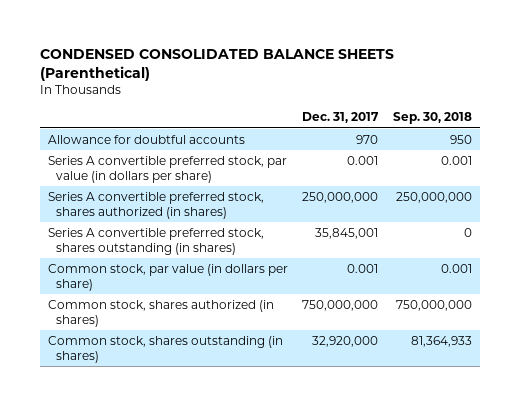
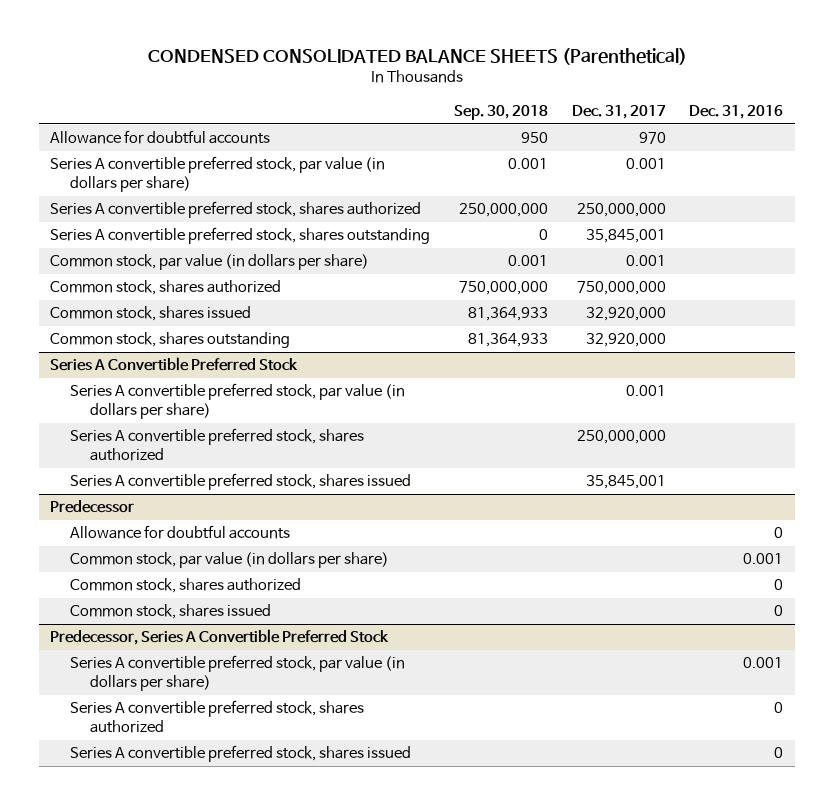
- | Dec. 31, 2017 | Sep. 30, 2018
+ | Sep. 30, 2018 | Dec. 31, 2017 | Dec. 31, 2016
- Series A convertible preferred stock, shares authorized (in shares) | 250,000,000 | 250,000,000
- Series A convertible preferred stock, shares outstanding (in shares) | 35,845,001 | 0
+ Series A convertible preferred stock, shares authorized | 250,000,000 | 250,000,000 |
+ Series A convertible preferred stock, shares outstanding | 0 | 35,845,001 |
- Common stock, shares authorized (in shares) | 750,000,000 | 750,000,000
- Common stock, shares outstanding (in shares) | 32,920,000 | 81,364,933
+ Common stock, shares authorized | 750,000,000 | 750,000,000 |
+ Common stock, shares issued | 81,364,933 | 32,920,000 |
+ Common stock, shares outstanding | 81,364,933 | 32,920,000 |
+ Series A Convertible Preferred Stock
+ Series A convertible preferred stock, par value (in dollars per share) | | 0.001 |
+ Series A convertible preferred stock, shares authorized | | 250,000,000 |
+ Series A convertible preferred stock, shares issued | | 35,845,001 |
+ Predecessor
+ Allowance for doubtful accounts | | | 0
+ Common stock, par value (in dollars per share) | | | 0.001
+ Common stock, shares authorized | | | 0
+ Common stock, shares issued | | | 0
+ Predecessor, Series A Convertible Preferred Stock
+ Series A convertible preferred stock, par value (in dollars per share) | | | 0.001
+ Series A convertible preferred stock, shares authorized | | | 0
+ Series A convertible preferred stock, shares issued | | | 0

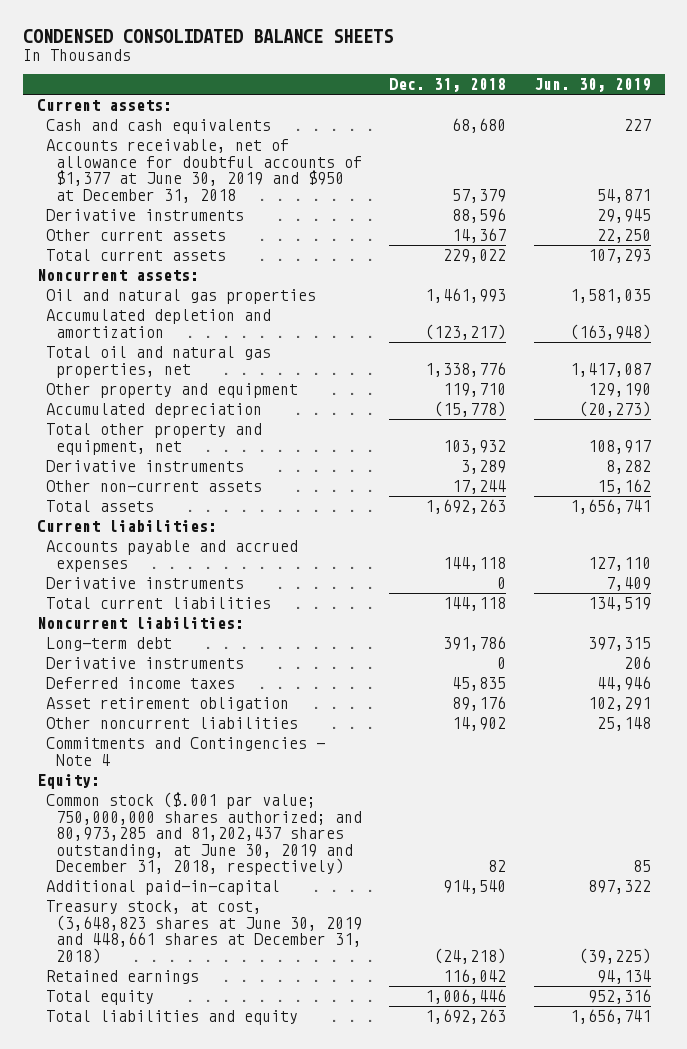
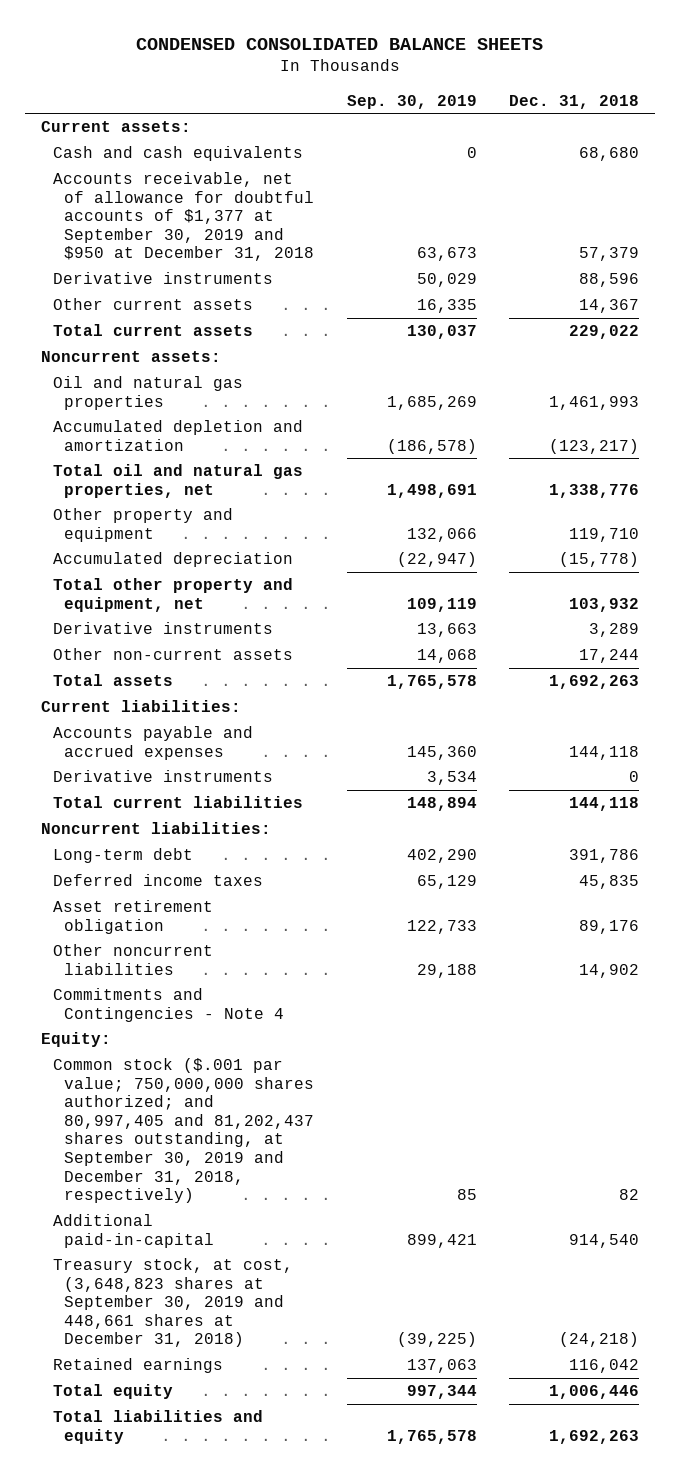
- | Dec. 31, 2018 | Jun. 30, 2019
+ | Sep. 30, 2019 | Dec. 31, 2018
- Accounts receivable, net of allowance for doubtful accounts of $1,377 at June 30, 2019 and $950 at December 31, 2018 | 57,379 | 54,871
+ Accounts receivable, net of allowance for doubtful accounts of $1,377 at September 30, 2019 and $950 at December 31, 2018 | 63,673 | 57,379
- Derivative instruments | 0 | 206
- Common stock ($.001 par value; 750,000,000 shares authorized; and 80,973,285 and 81,202,437 shares outstanding, at June 30, 2019 and December 31, 2018, respectively) | 82 | 85
+ Common stock ($.001 par value; 750,000,000 shares authorized; and 80,997,405 and 81,202,437 shares outstanding, at September 30, 2019 and December 31, 2018, respectively) | 85 | 82
- Treasury stock, at cost, (3,648,823 shares at June 30, 2019 and 448,661 shares at December 31, 2018) | (24,218) | (39,225)
+ Treasury stock, at cost, (3,648,823 shares at September 30, 2019 and 448,661 shares at December 31, 2018) | (39,225) | (24,218)

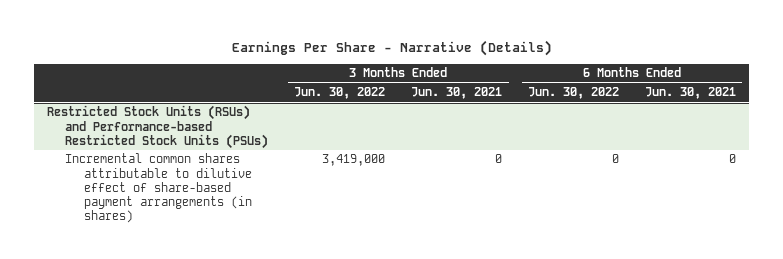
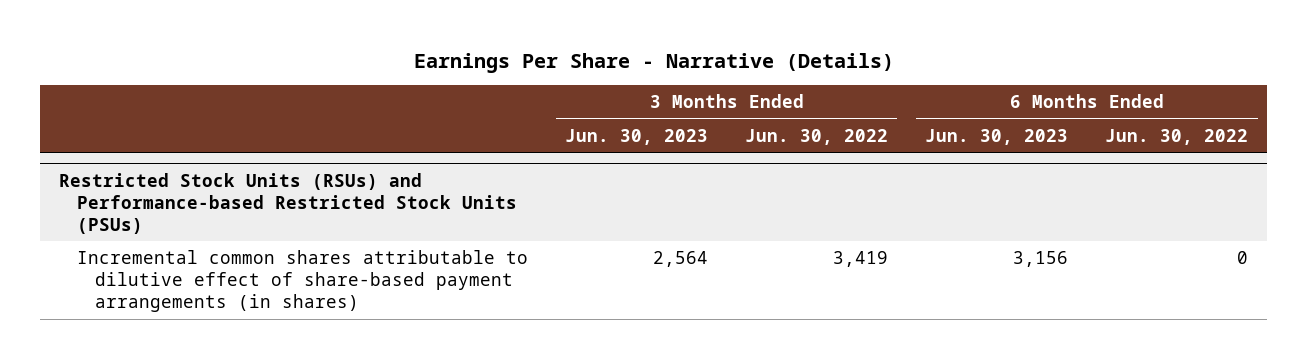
- | 3 Months Ended Jun. 30, 2022 | 3 Months Ended Jun. 30, 2021 | 6 Months Ended Jun. 30, 2022 | 6 Months Ended Jun. 30, 2021
+ | 3 Months Ended Jun. 30, 2023 | 3 Months Ended Jun. 30, 2022 | 6 Months Ended Jun. 30, 2023 | 6 Months Ended Jun. 30, 2022
@ Restricted Stock Units (RSUs) and Performance-based Restricted Stock Units (PSUs)
- Incremental common shares attributable to dilutive effect of share-based payment arrangements (in shares) | 3,419,000 | 0 | 0 | 0
+ Incremental common shares attributable to dilutive effect of share-based payment arrangements (in shares) | 2,564 | 3,419 | 3,156 | 0

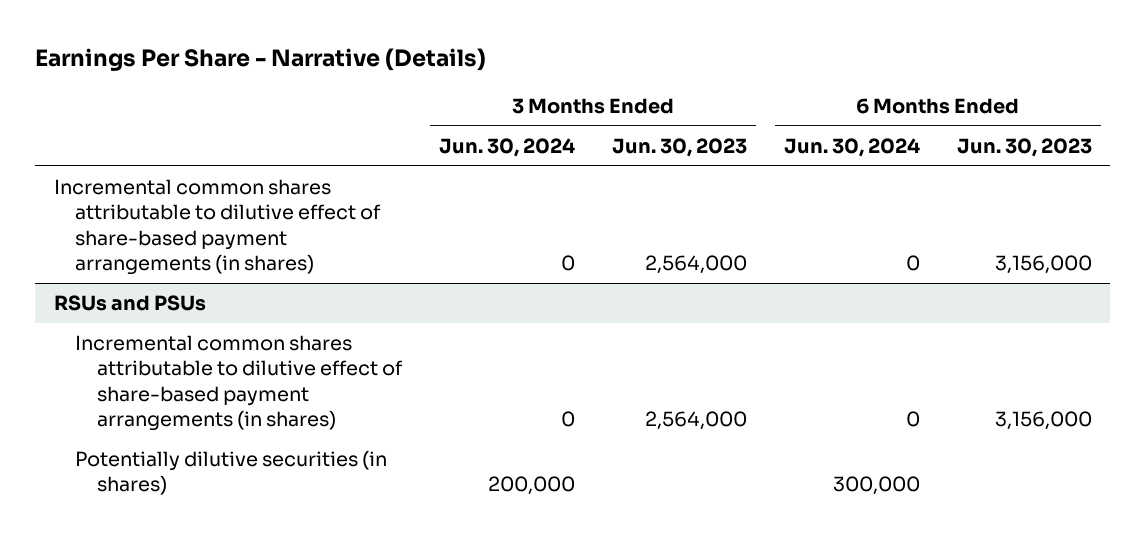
- | 3 Months Ended Jun. 30, 2023 | 3 Months Ended Jun. 30, 2022 | 6 Months Ended Jun. 30, 2023 | 6 Months Ended Jun. 30, 2022
+ | 3 Months Ended Jun. 30, 2024 | 3 Months Ended Jun. 30, 2023 | 6 Months Ended Jun. 30, 2024 | 6 Months Ended Jun. 30, 2023
- Restricted Stock Units (RSUs) and Performance-based Restricted Stock Units (PSUs)
- Incremental common shares attributable to dilutive effect of share-based payment arrangements (in shares) | 2,564 | 3,419 | 3,156 | 0
+ Incremental common shares attributable to dilutive effect of share-based payment arrangements (in shares) | 0 | 2,564,000 | 0 | 3,156,000
+ RSUs and PSUs
+ Incremental common shares attributable to dilutive effect of share-based payment arrangements (in shares) | 0 | 2,564,000 | 0 | 3,156,000
+ Potentially dilutive securities (in shares) | 200,000 | | 300,000 |

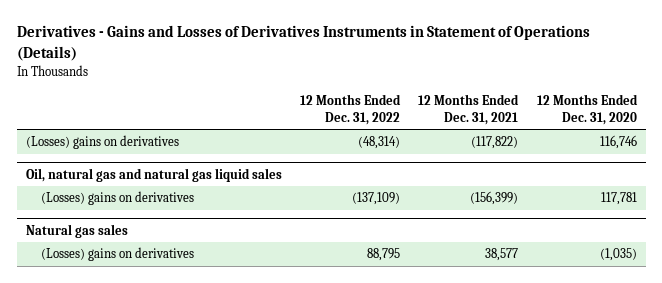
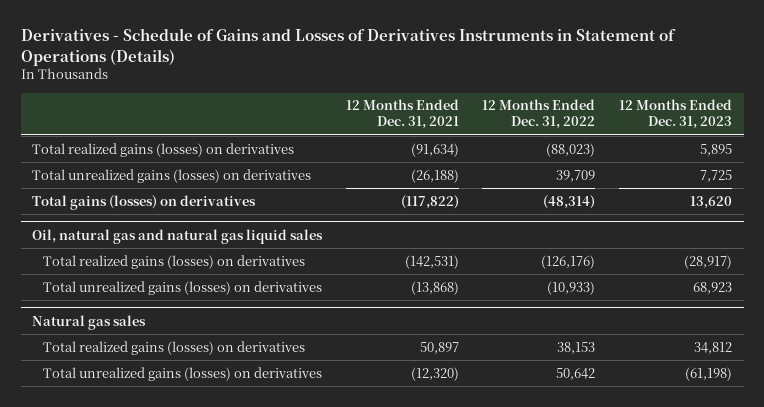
- Derivatives - Gains and Losses of Derivatives Instruments in Statement of Operations (Details)
+ Derivatives - Schedule of Gains and Losses of Derivatives Instruments in Statement of Operations (Details)
- | 12 Months Ended Dec. 31, 2022 | 12 Months Ended Dec. 31, 2021 | 12 Months Ended Dec. 31, 2020
+ | 12 Months Ended Dec. 31, 2021 | 12 Months Ended Dec. 31, 2022 | 12 Months Ended Dec. 31, 2023
- (Losses) gains on derivatives | (48,314) | (117,822) | 116,746
+ Total realized gains (losses) on derivatives | (91,634) | (88,023) | 5,895
+ Total unrealized gains (losses) on derivatives | (26,188) | 39,709 | 7,725
+ Total gains (losses) on derivatives | (117,822) | (48,314) | 13,620
@ Oil, natural gas and natural gas liquid sales
- (Losses) gains on derivatives | (137,109) | (156,399) | 117,781
+ Total realized gains (losses) on derivatives | (142,531) | (126,176) | (28,917)
+ Total unrealized gains (losses) on derivatives | (13,868) | (10,933) | 68,923
@ Natural gas sales
- (Losses) gains on derivatives | 88,795 | 38,577 | (1,035)
+ Total realized gains (losses) on derivatives | 50,897 | 38,153 | 34,812
+ Total unrealized gains (losses) on derivatives | (12,320) | 50,642 | (61,198)

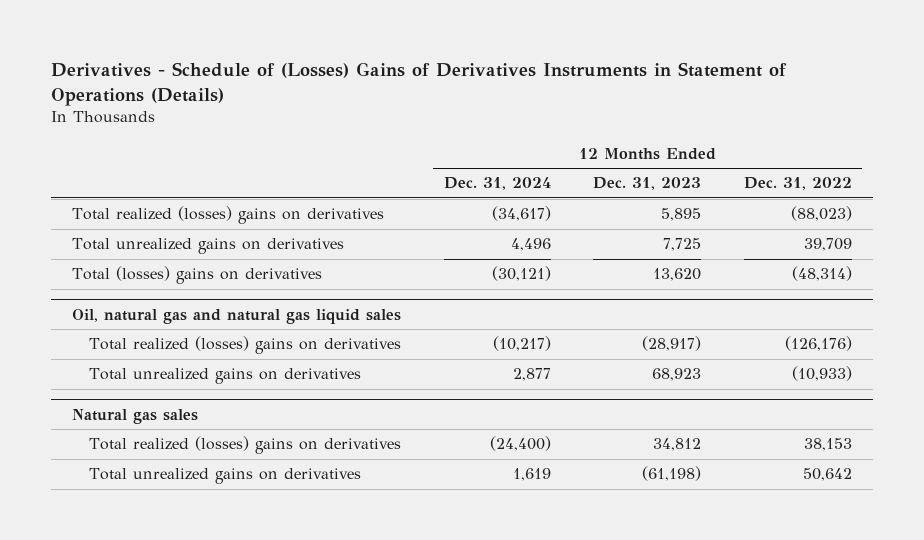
- Derivatives - Schedule of Gains and Losses of Derivatives Instruments in Statement of Operations (Details)
+ Derivatives - Schedule of (Losses) Gains of Derivatives Instruments in Statement of Operations (Details)
- | 12 Months Ended Dec. 31, 2021 | 12 Months Ended Dec. 31, 2022 | 12 Months Ended Dec. 31, 2023
+ | 12 Months Ended Dec. 31, 2024 | 12 Months Ended Dec. 31, 2023 | 12 Months Ended Dec. 31, 2022
- Total realized gains (losses) on derivatives | (91,634) | (88,023) | 5,895
- Total unrealized gains (losses) on derivatives | (26,188) | 39,709 | 7,725
- Total gains (losses) on derivatives | (117,822) | (48,314) | 13,620
+ Total realized (losses) gains on derivatives | (34,617) | 5,895 | (88,023)
+ Total unrealized gains on derivatives | 4,496 | 7,725 | 39,709
+ Total (losses) gains on derivatives | (30,121) | 13,620 | (48,314)
@ Oil, natural gas and natural gas liquid sales
- Total realized gains (losses) on derivatives | (142,531) | (126,176) | (28,917)
- Total unrealized gains (losses) on derivatives | (13,868) | (10,933) | 68,923
+ Total realized (losses) gains on derivatives | (10,217) | (28,917) | (126,176)
+ Total unrealized gains on derivatives | 2,877 | 68,923 | (10,933)
@ Natural gas sales
- Total realized gains (losses) on derivatives | 50,897 | 38,153 | 34,812
- Total unrealized gains (losses) on derivatives | (12,320) | 50,642 | (61,198)
+ Total realized (losses) gains on derivatives | (24,400) | 34,812 | 38,153
+ Total unrealized gains on derivatives | 1,619 | (61,198) | 50,642

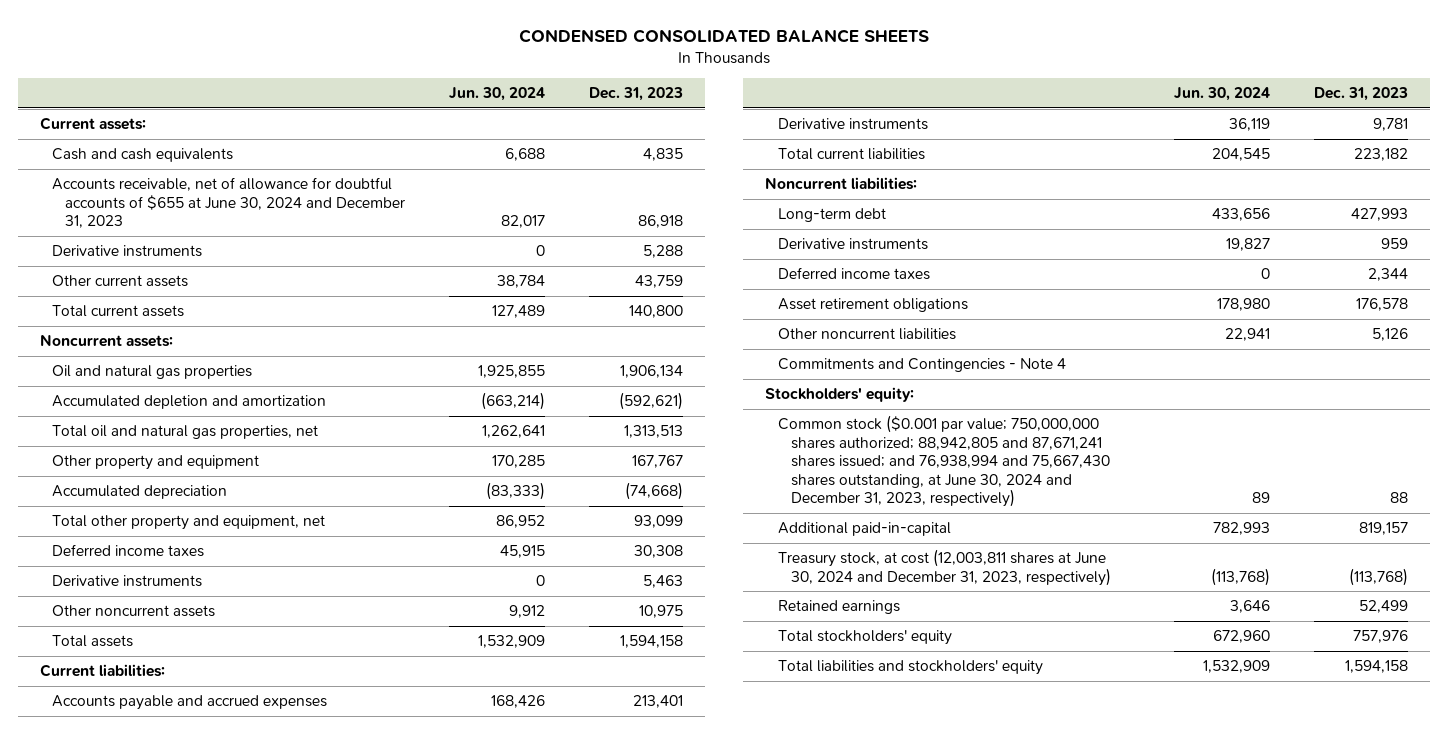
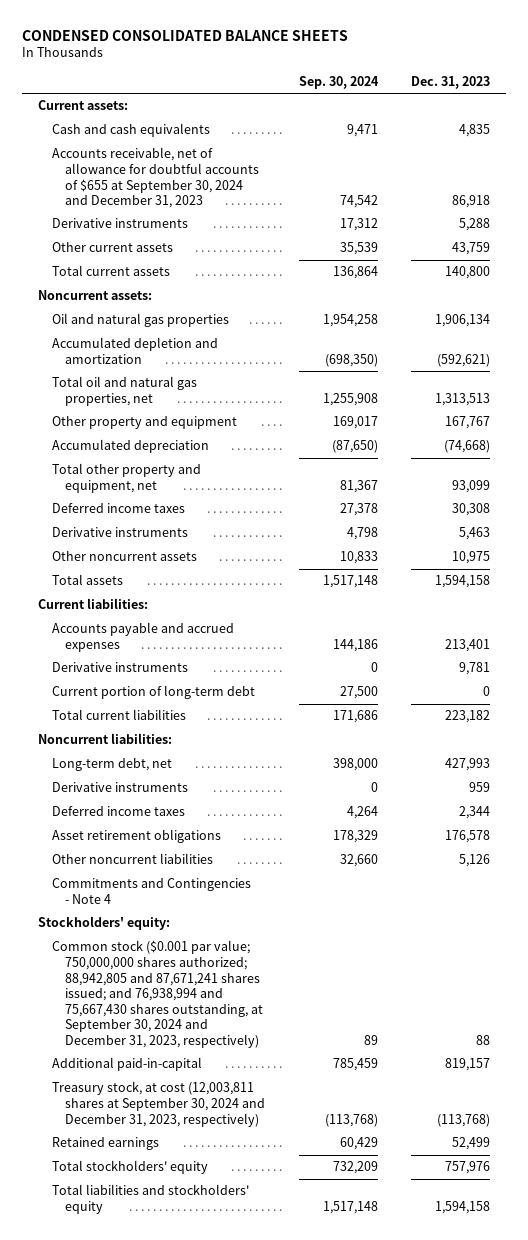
- | Jun. 30, 2024 | Dec. 31, 2023
+ | Sep. 30, 2024 | Dec. 31, 2023
- Accounts receivable, net of allowance for doubtful accounts of $655 at June 30, 2024 and December 31, 2023 | 82,017 | 86,918
+ Accounts receivable, net of allowance for doubtful accounts of $655 at September 30, 2024 and December 31, 2023 | 74,542 | 86,918
+ Current portion of long-term debt | 27,500 | 0
- Long-term debt | 433,656 | 427,993
+ Long-term debt, net | 398,000 | 427,993
- Common stock ($0.001 par value; 750,000,000 shares authorized; 88,942,805 and 87,671,241 shares issued; and 76,938,994 and 75,667,430 shares outstanding, at June 30, 2024 and December 31, 2023, respectively) | 89 | 88
+ Common stock ($0.001 par value; 750,000,000 shares authorized; 88,942,805 and 87,671,241 shares issued; and 76,938,994 and 75,667,430 shares outstanding, at September 30, 2024 and December 31, 2023, respectively) | 89 | 88
- Treasury stock, at cost (12,003,811 shares at June 30, 2024 and December 31, 2023, respectively) | (113,768) | (113,768)
+ Treasury stock, at cost (12,003,811 shares at September 30, 2024 and December 31, 2023, respectively) | (113,768) | (113,768)

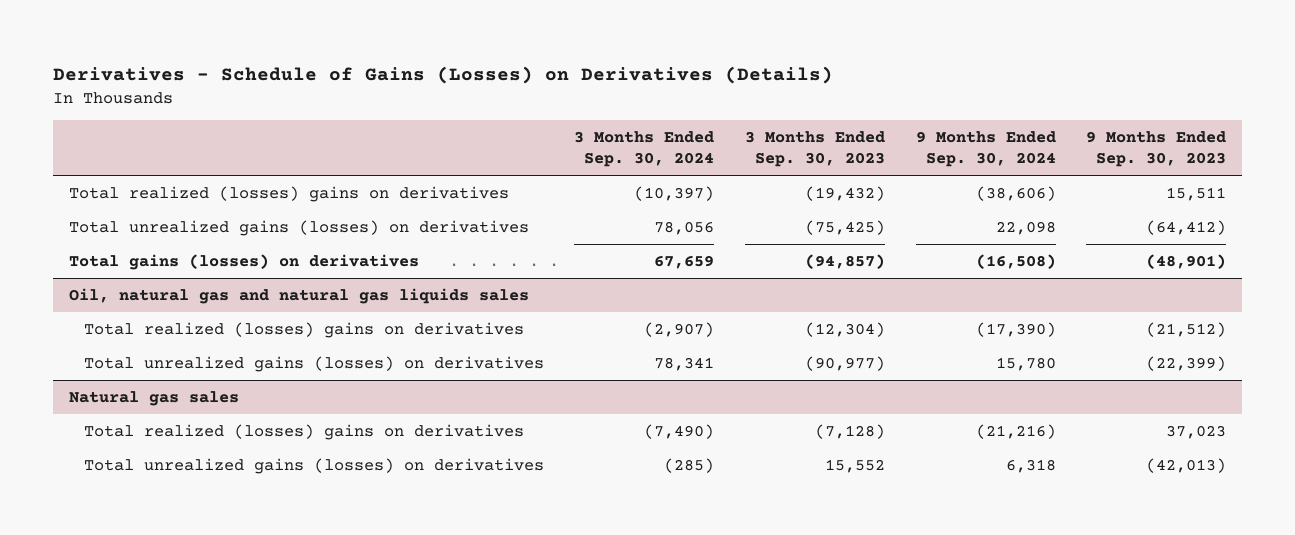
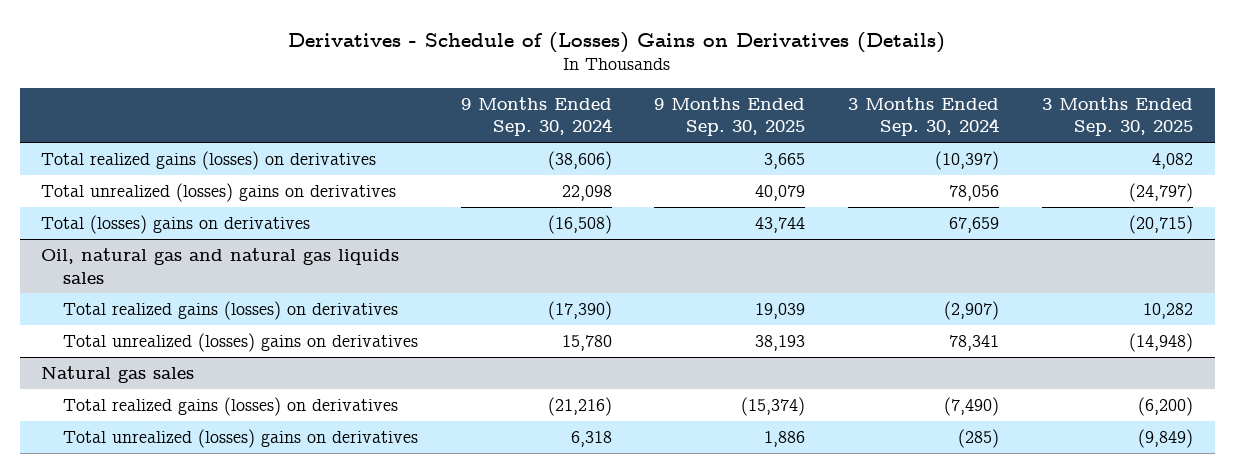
- Derivatives - Schedule of Gains (Losses) on Derivatives (Details)
+ Derivatives - Schedule of (Losses) Gains on Derivatives (Details)
- | 3 Months Ended Sep. 30, 2024 | 3 Months Ended Sep. 30, 2023 | 9 Months Ended Sep. 30, 2024 | 9 Months Ended Sep. 30, 2023
+ | 9 Months Ended Sep. 30, 2024 | 9 Months Ended Sep. 30, 2025 | 3 Months Ended Sep. 30, 2024 | 3 Months Ended Sep. 30, 2025
- Total realized (losses) gains on derivatives | (10,397) | (19,432) | (38,606) | 15,511
- Total unrealized gains (losses) on derivatives | 78,056 | (75,425) | 22,098 | (64,412)
- Total gains (losses) on derivatives | 67,659 | (94,857) | (16,508) | (48,901)
+ Total realized gains (losses) on derivatives | (38,606) | 3,665 | (10,397) | 4,082
+ Total unrealized (losses) gains on derivatives | 22,098 | 40,079 | 78,056 | (24,797)
+ Total (losses) gains on derivatives | (16,508) | 43,744 | 67,659 | (20,715)
@ Oil, natural gas and natural gas liquids sales
- Total realized (losses) gains on derivatives | (2,907) | (12,304) | (17,390) | (21,512)
- Total unrealized gains (losses) on derivatives | 78,341 | (90,977) | 15,780 | (22,399)
+ Total realized gains (losses) on derivatives | (17,390) | 19,039 | (2,907) | 10,282
+ Total unrealized (losses) gains on derivatives | 15,780 | 38,193 | 78,341 | (14,948)
@ Natural gas sales
- Total realized (losses) gains on derivatives | (7,490) | (7,128) | (21,216) | 37,023
- Total unrealized gains (losses) on derivatives | (285) | 15,552 | 6,318 | (42,013)
+ Total realized gains (losses) on derivatives | (21,216) | (15,374) | (7,490) | (6,200)
+ Total unrealized (losses) gains on derivatives | 6,318 | 1,886 | (285) | (9,849)

